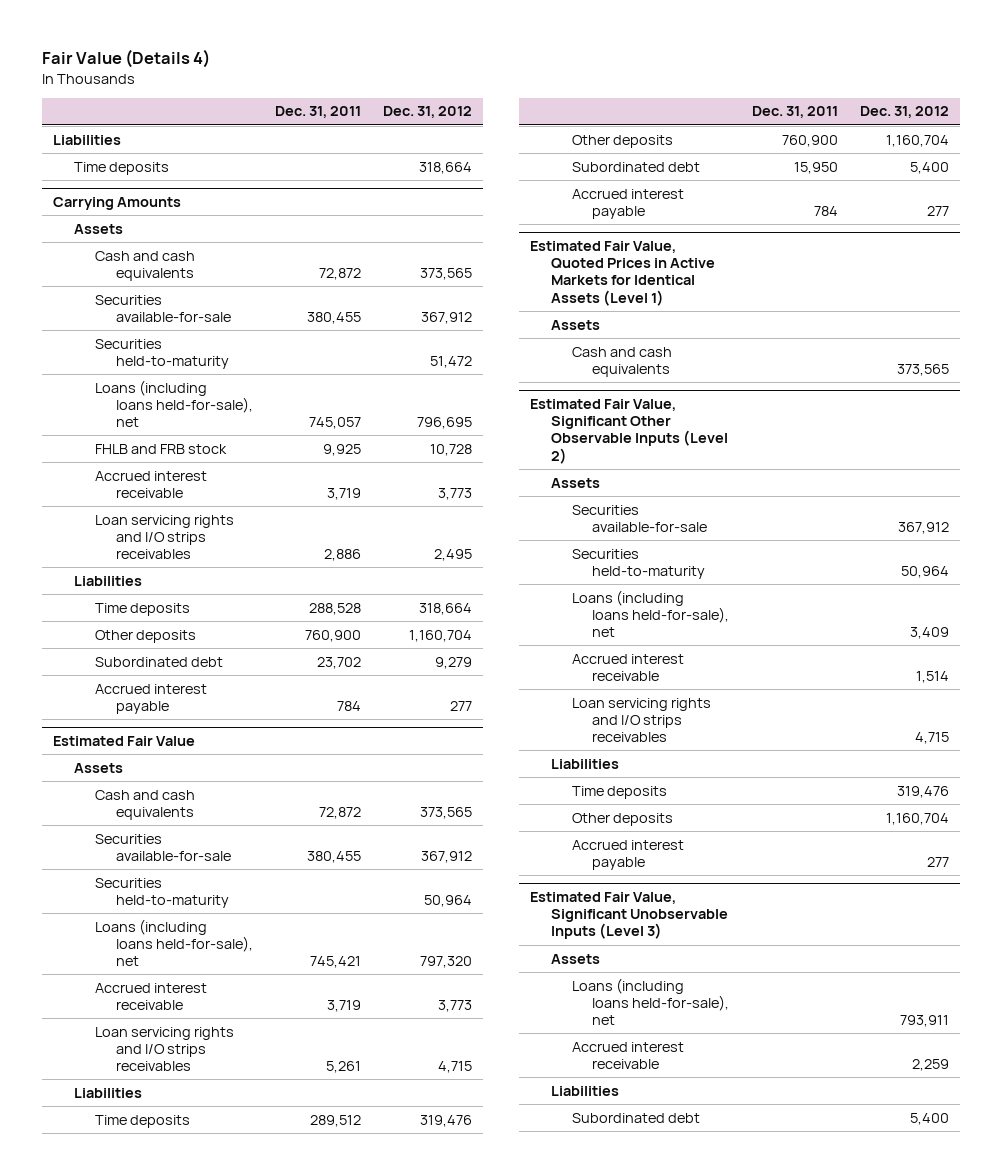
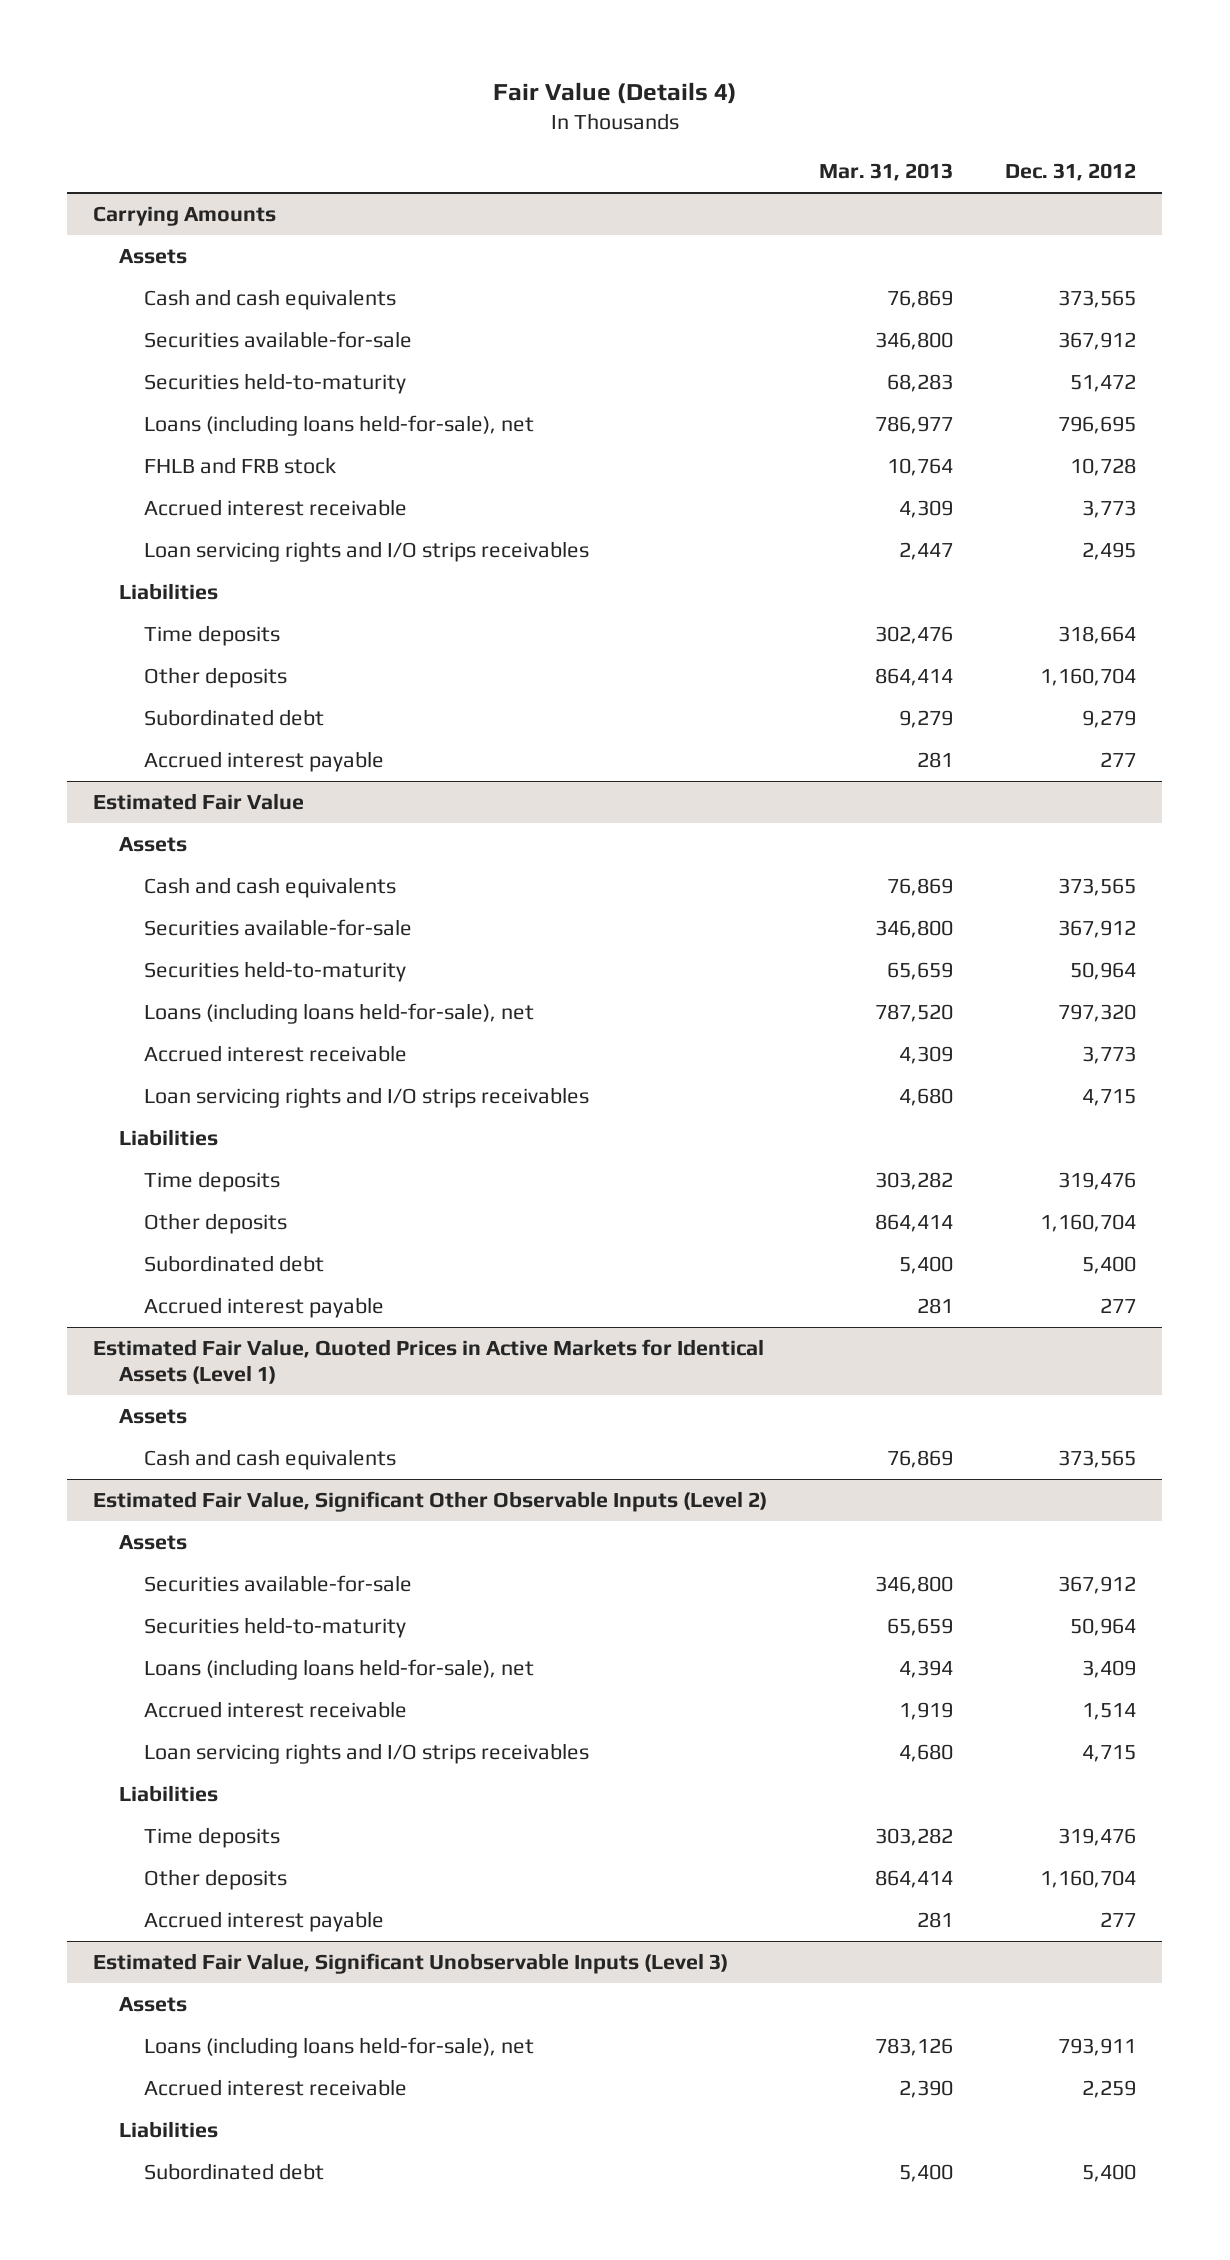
- | Dec. 31, 2011 | Dec. 31, 2012
+ | Mar. 31, 2013 | Dec. 31, 2012
- Liabilities
- Time deposits | | 318,664

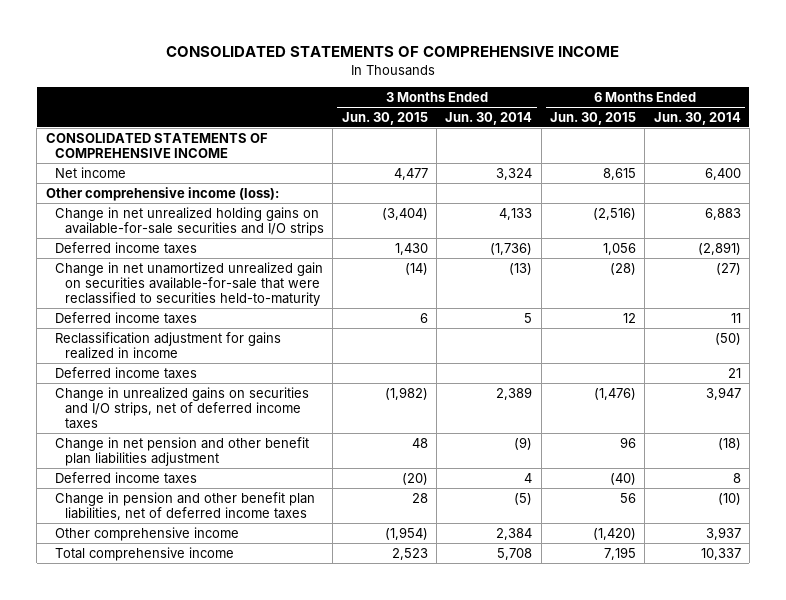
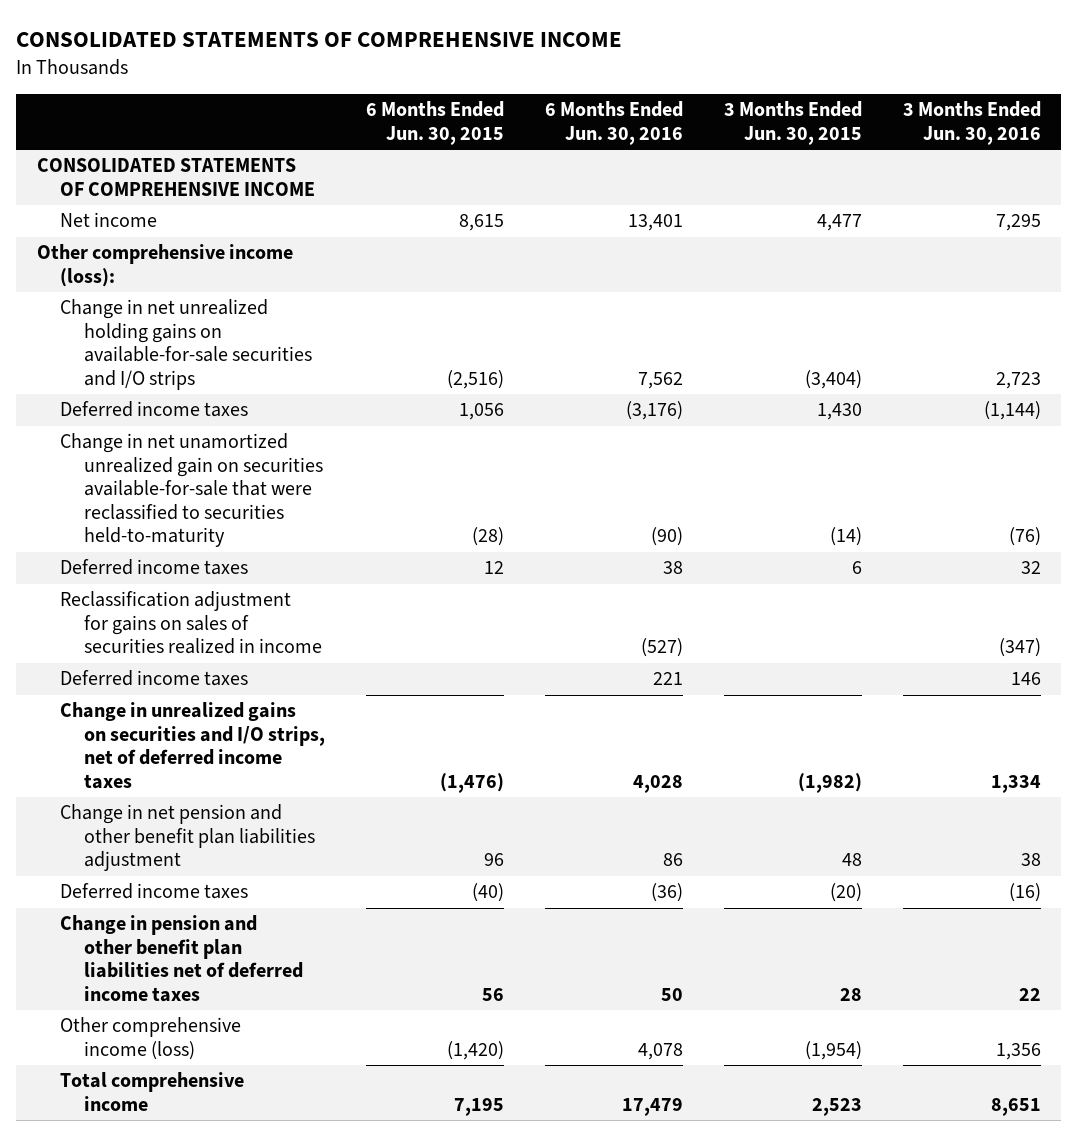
- | 3 Months Ended Jun. 30, 2015 | 3 Months Ended Jun. 30, 2014 | 6 Months Ended Jun. 30, 2015 | 6 Months Ended Jun. 30, 2014
+ | 6 Months Ended Jun. 30, 2015 | 6 Months Ended Jun. 30, 2016 | 3 Months Ended Jun. 30, 2015 | 3 Months Ended Jun. 30, 2016
- Reclassification adjustment for gains realized in income | | | | (50)
+ Reclassification adjustment for gains on sales of securities realized in income | | (527) | | (347)
- Change in pension and other benefit plan liabilities, net of deferred income taxes | 28 | (5) | 56 | (10)
- Other comprehensive income | (1,954) | 2,384 | (1,420) | 3,937
+ Change in pension and other benefit plan liabilities net of deferred income taxes | 56 | 50 | 28 | 22
+ Other comprehensive income (loss) | (1,420) | 4,078 | (1,954) | 1,356

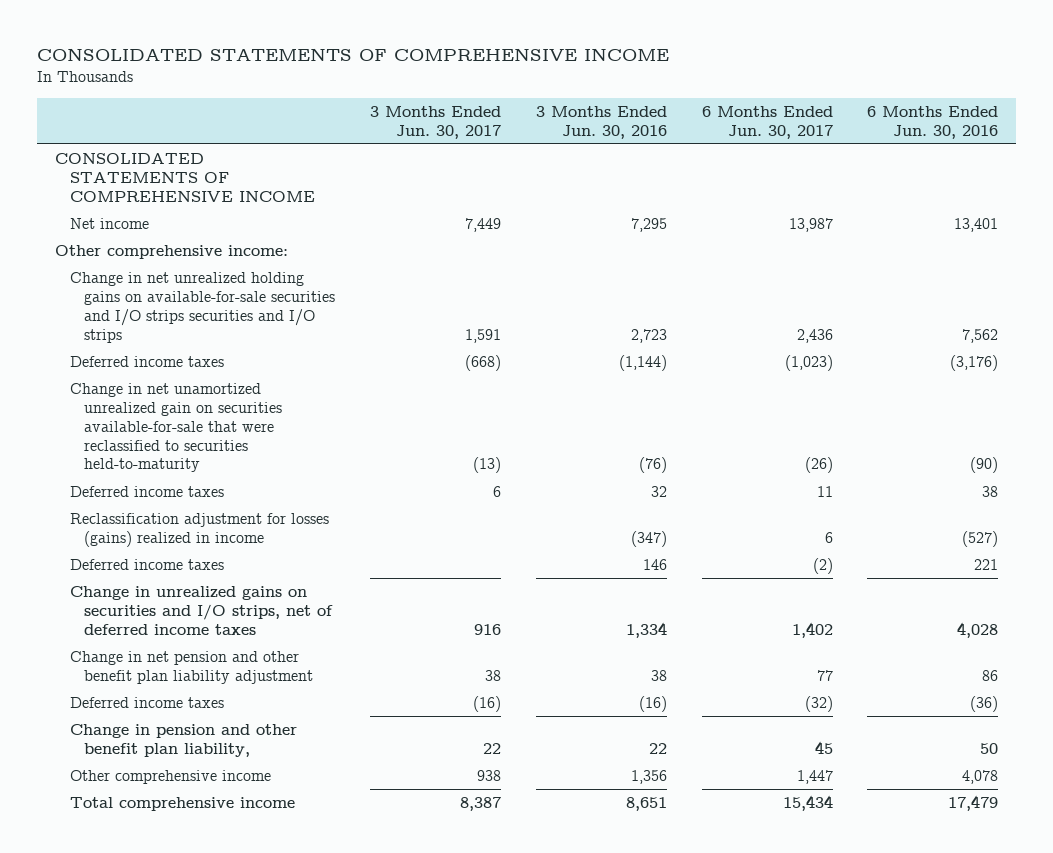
- | 6 Months Ended Jun. 30, 2015 | 6 Months Ended Jun. 30, 2016 | 3 Months Ended Jun. 30, 2015 | 3 Months Ended Jun. 30, 2016
+ | 3 Months Ended Jun. 30, 2017 | 3 Months Ended Jun. 30, 2016 | 6 Months Ended Jun. 30, 2017 | 6 Months Ended Jun. 30, 2016
- Other comprehensive income (loss):
- Change in net unrealized holding gains on available-for-sale securities and I/O strips | (2,516) | 7,562 | (3,404) | 2,723
+ Other comprehensive income:
+ Change in net unrealized holding gains on available-for-sale securities and I/O strips securities and I/O strips | 1,591 | 2,723 | 2,436 | 7,562
- Reclassification adjustment for gains on sales of securities realized in income | | (527) | | (347)
+ Reclassification adjustment for losses (gains) realized in income | | (347) | 6 | (527)
- Change in net pension and other benefit plan liabilities adjustment | 96 | 86 | 48 | 38
+ Change in net pension and other benefit plan liability adjustment | 38 | 38 | 77 | 86
- Change in pension and other benefit plan liabilities net of deferred income taxes | 56 | 50 | 28 | 22
- Other comprehensive income (loss) | (1,420) | 4,078 | (1,954) | 1,356
+ Change in pension and other benefit plan liability, | 22 | 22 | 45 | 50
+ Other comprehensive income | 938 | 1,356 | 1,447 | 4,078

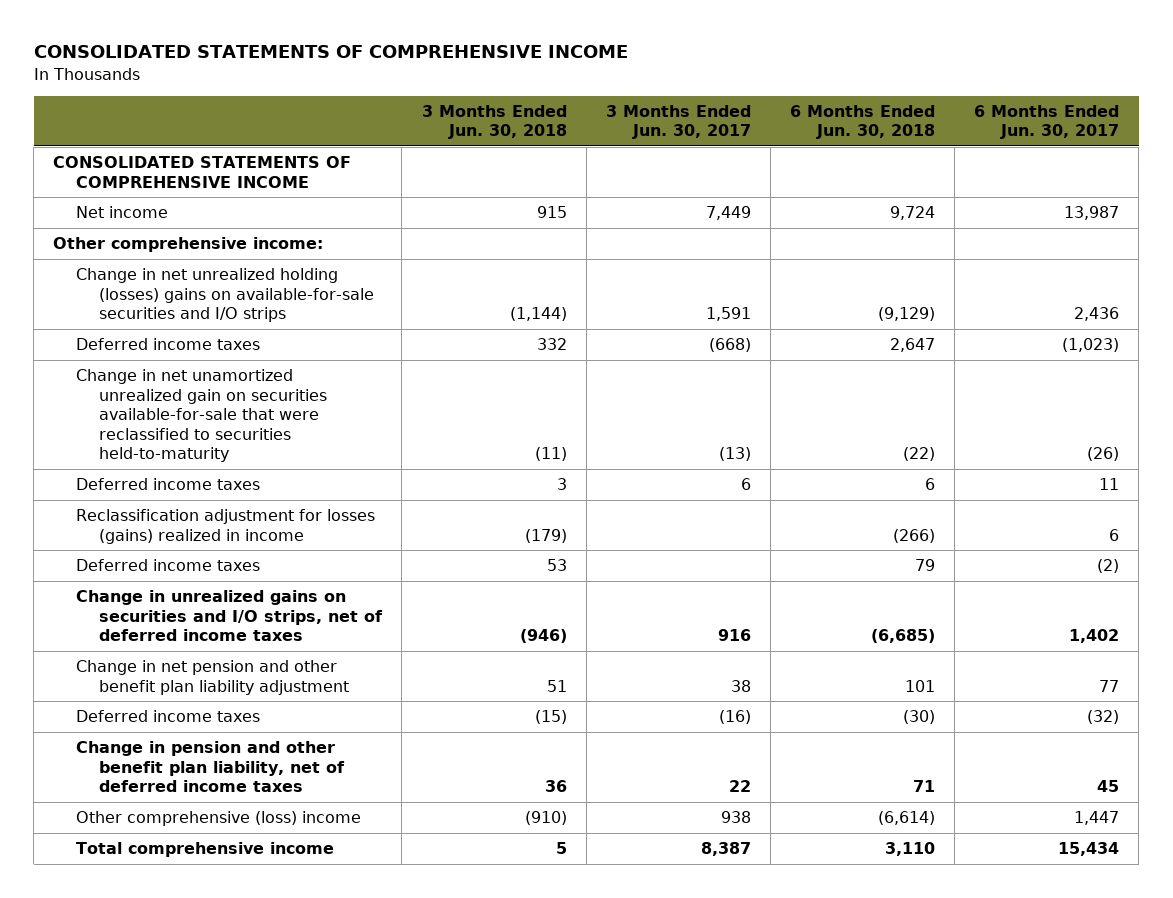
- | 3 Months Ended Jun. 30, 2017 | 3 Months Ended Jun. 30, 2016 | 6 Months Ended Jun. 30, 2017 | 6 Months Ended Jun. 30, 2016
+ | 3 Months Ended Jun. 30, 2018 | 3 Months Ended Jun. 30, 2017 | 6 Months Ended Jun. 30, 2018 | 6 Months Ended Jun. 30, 2017
- Change in net unrealized holding gains on available-for-sale securities and I/O strips securities and I/O strips | 1,591 | 2,723 | 2,436 | 7,562
+ Change in net unrealized holding (losses) gains on available-for-sale securities and I/O strips | (1,144) | 1,591 | (9,129) | 2,436
- Change in pension and other benefit plan liability, | 22 | 22 | 45 | 50
- Other comprehensive income | 938 | 1,356 | 1,447 | 4,078
+ Change in pension and other benefit plan liability, net of deferred income taxes | 36 | 22 | 71 | 45
+ Other comprehensive (loss) income | (910) | 938 | (6,614) | 1,447

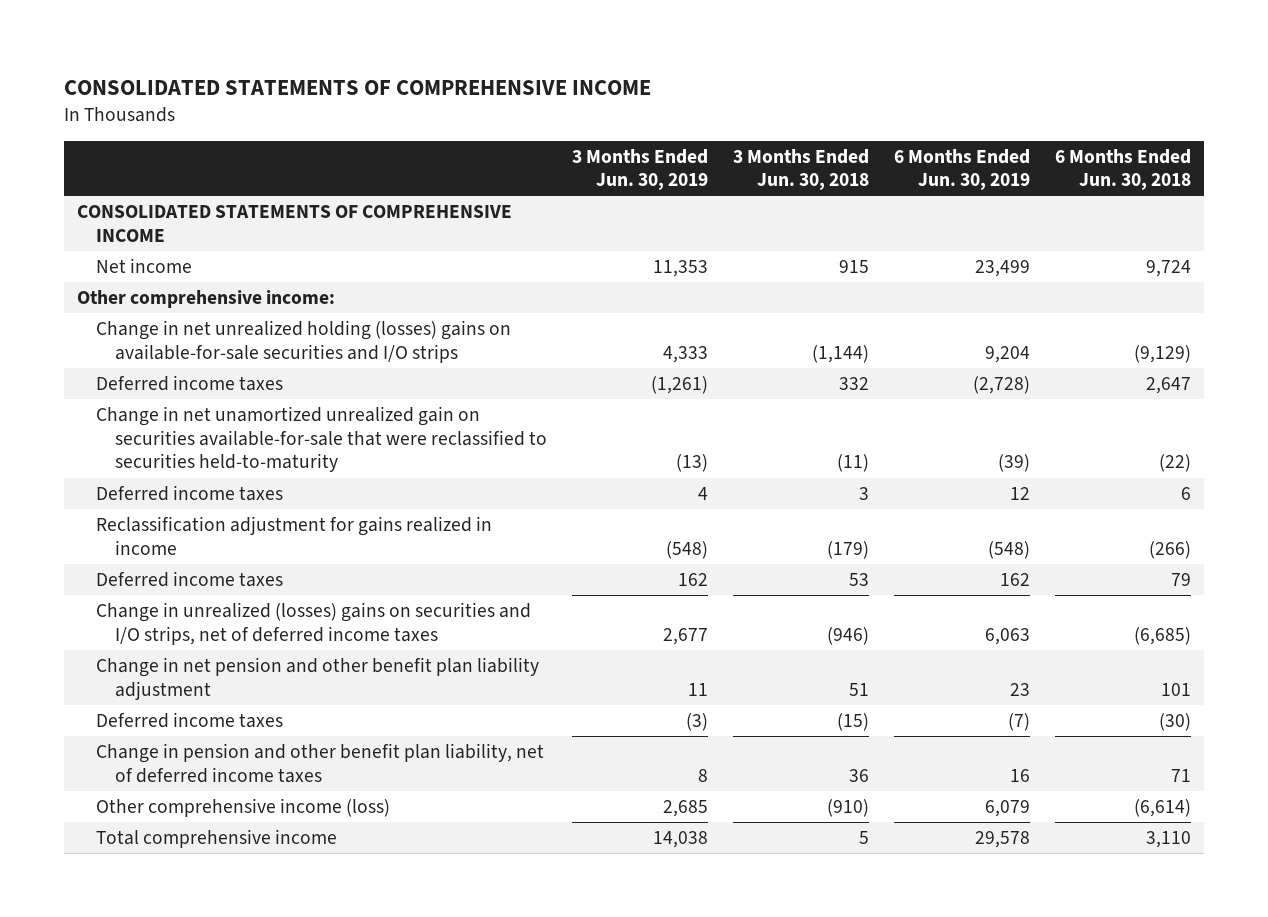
- | 3 Months Ended Jun. 30, 2018 | 3 Months Ended Jun. 30, 2017 | 6 Months Ended Jun. 30, 2018 | 6 Months Ended Jun. 30, 2017
+ | 3 Months Ended Jun. 30, 2019 | 3 Months Ended Jun. 30, 2018 | 6 Months Ended Jun. 30, 2019 | 6 Months Ended Jun. 30, 2018
- Reclassification adjustment for losses (gains) realized in income | (179) | | (266) | 6
+ Reclassification adjustment for gains realized in income | (548) | (179) | (548) | (266)
- Change in unrealized gains on securities and I/O strips, net of deferred income taxes | (946) | 916 | (6,685) | 1,402
+ Change in unrealized (losses) gains on securities and I/O strips, net of deferred income taxes | 2,677 | (946) | 6,063 | (6,685)
- Other comprehensive (loss) income | (910) | 938 | (6,614) | 1,447
+ Other comprehensive income (loss) | 2,685 | (910) | 6,079 | (6,614)

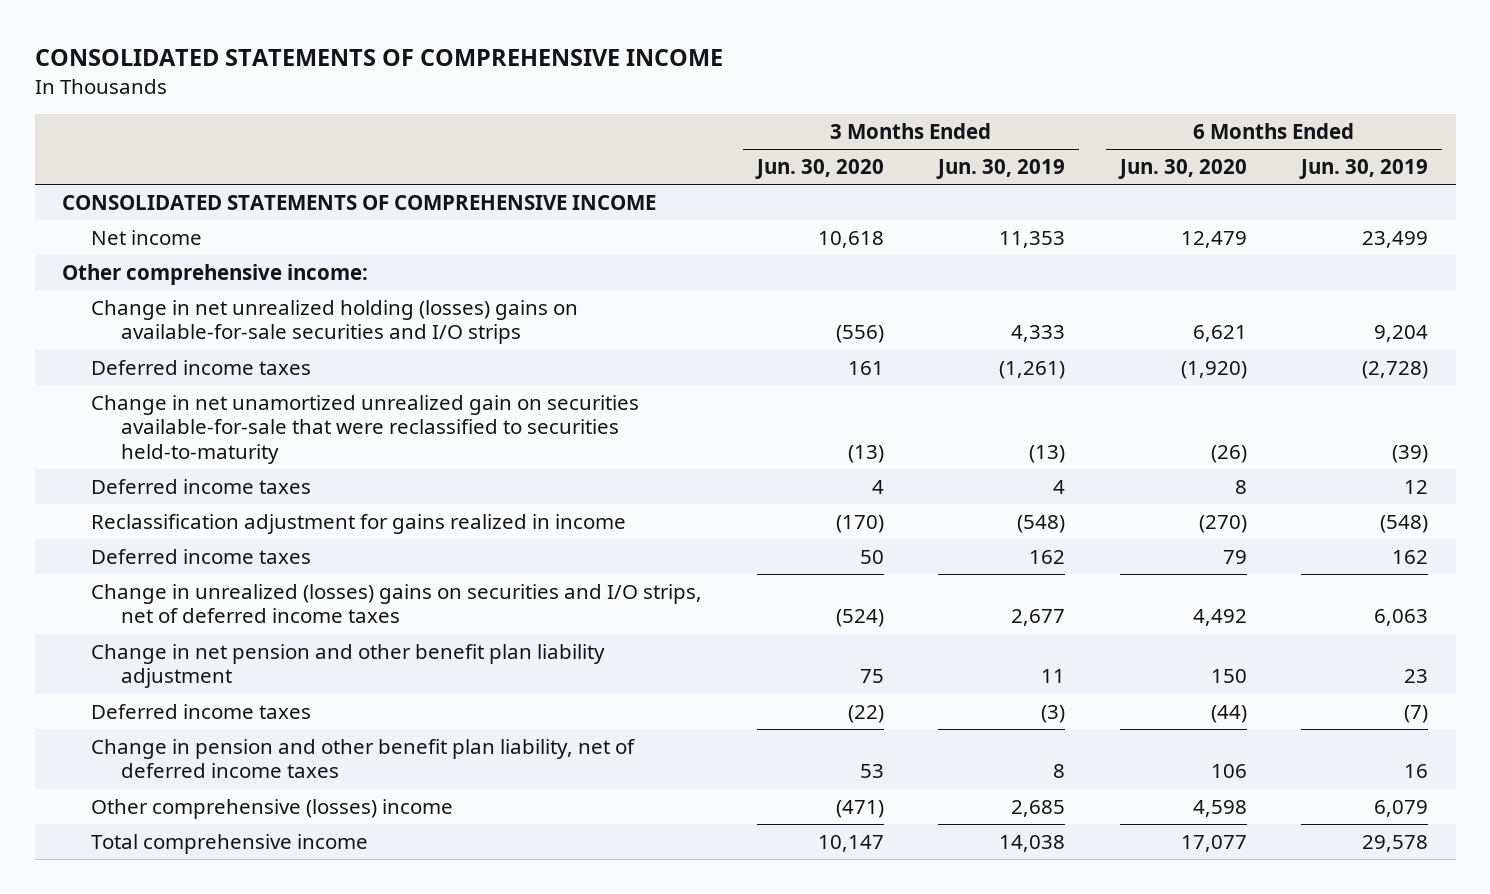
- | 3 Months Ended Jun. 30, 2019 | 3 Months Ended Jun. 30, 2018 | 6 Months Ended Jun. 30, 2019 | 6 Months Ended Jun. 30, 2018
+ | 3 Months Ended Jun. 30, 2020 | 3 Months Ended Jun. 30, 2019 | 6 Months Ended Jun. 30, 2020 | 6 Months Ended Jun. 30, 2019
- Other comprehensive income (loss) | 2,685 | (910) | 6,079 | (6,614)
+ Other comprehensive (losses) income | (471) | 2,685 | 4,598 | 6,079

